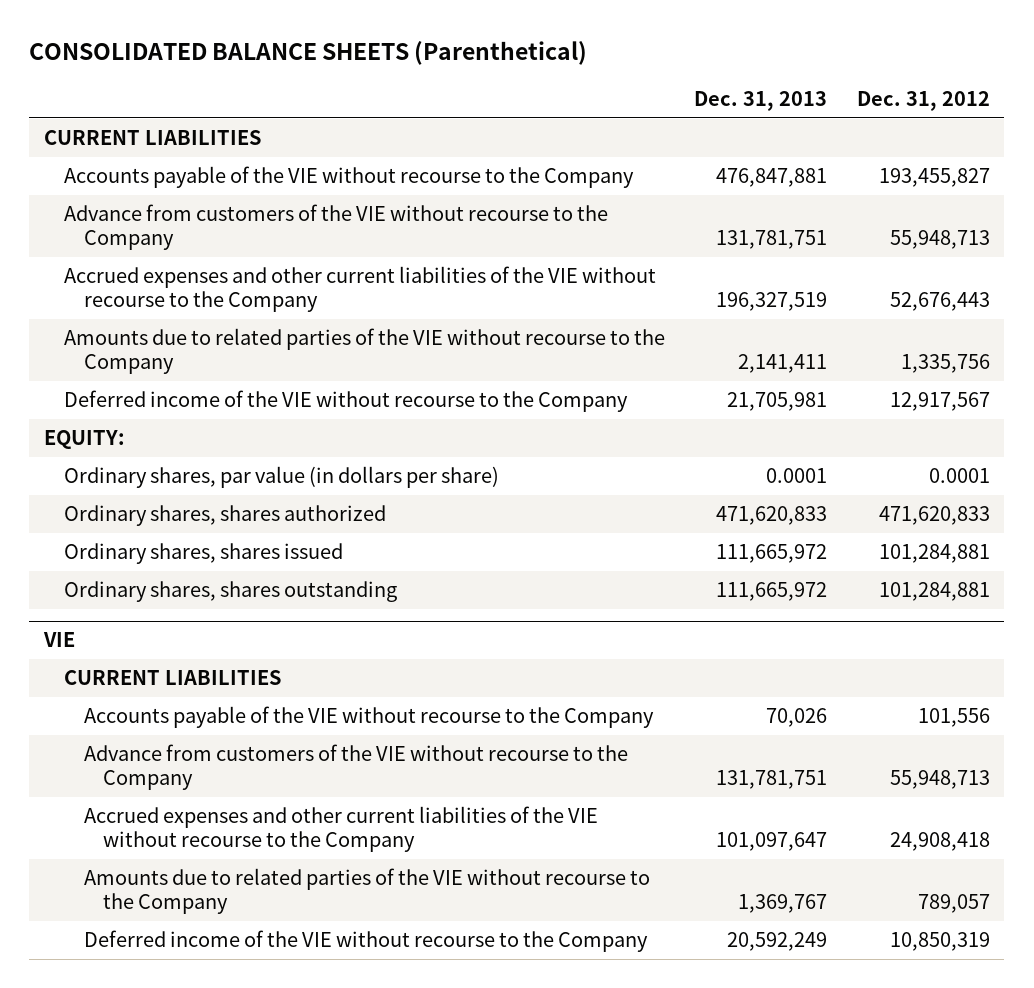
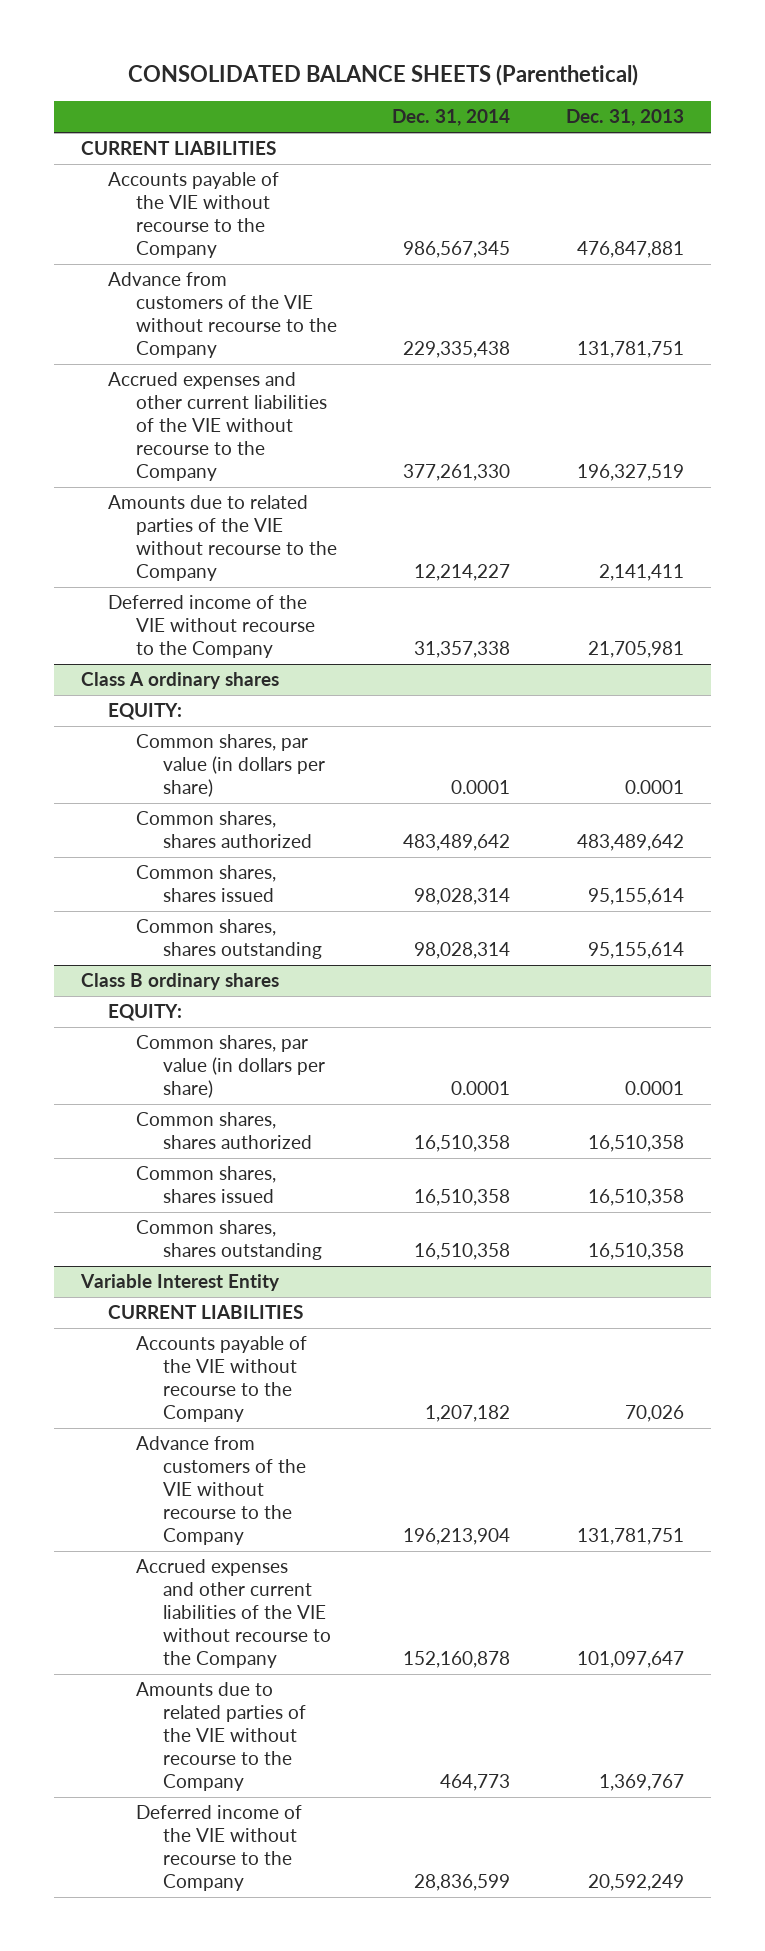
- | Dec. 31, 2013 | Dec. 31, 2012
+ | Dec. 31, 2014 | Dec. 31, 2013
+ Class A ordinary shares
- Ordinary shares, par value (in dollars per share) | 0.0001 | 0.0001
- Ordinary shares, shares authorized | 471,620,833 | 471,620,833
- Ordinary shares, shares issued | 111,665,972 | 101,284,881
- Ordinary shares, shares outstanding | 111,665,972 | 101,284,881
- VIE
+ Common shares, par value (in dollars per share) | 0.0001 | 0.0001
+ Common shares, shares authorized | 483,489,642 | 483,489,642
+ Common shares, shares issued | 98,028,314 | 95,155,614
+ Common shares, shares outstanding | 98,028,314 | 95,155,614
+ Class B ordinary shares
+ EQUITY:
+ Common shares, par value (in dollars per share) | 0.0001 | 0.0001
+ Common shares, shares authorized | 16,510,358 | 16,510,358
+ Common shares, shares issued | 16,510,358 | 16,510,358
+ Common shares, shares outstanding | 16,510,358 | 16,510,358
+ Variable Interest Entity

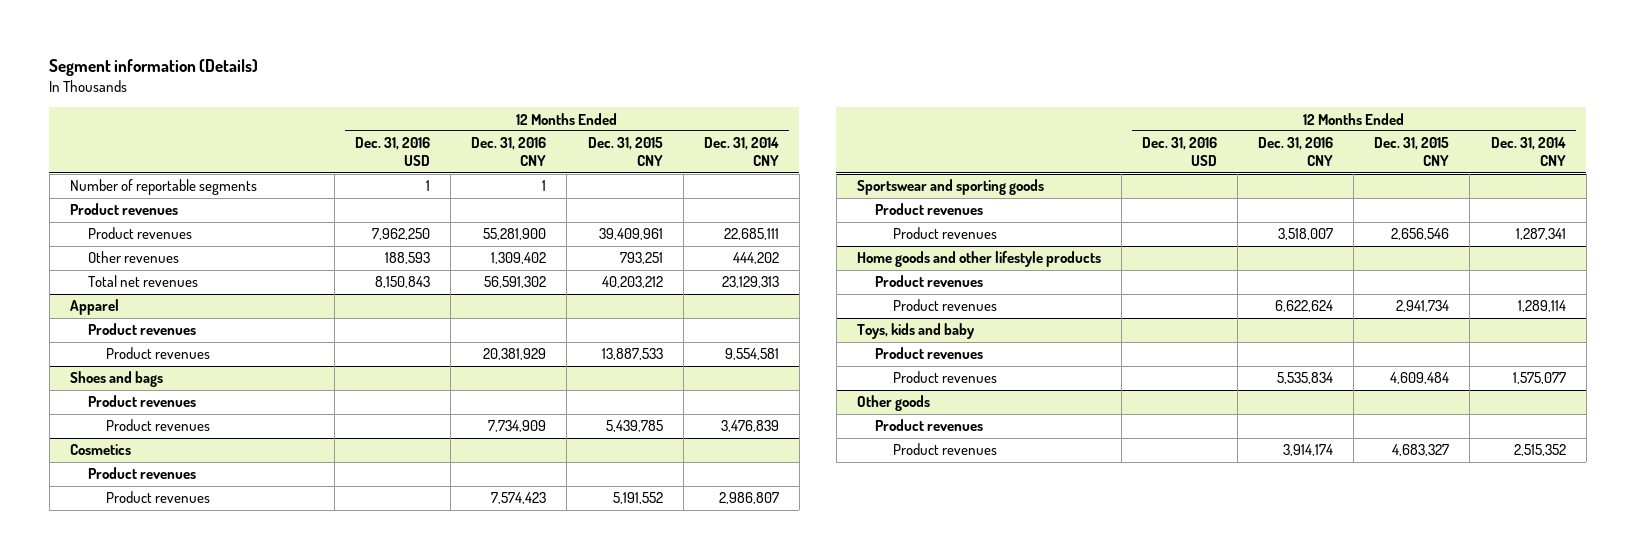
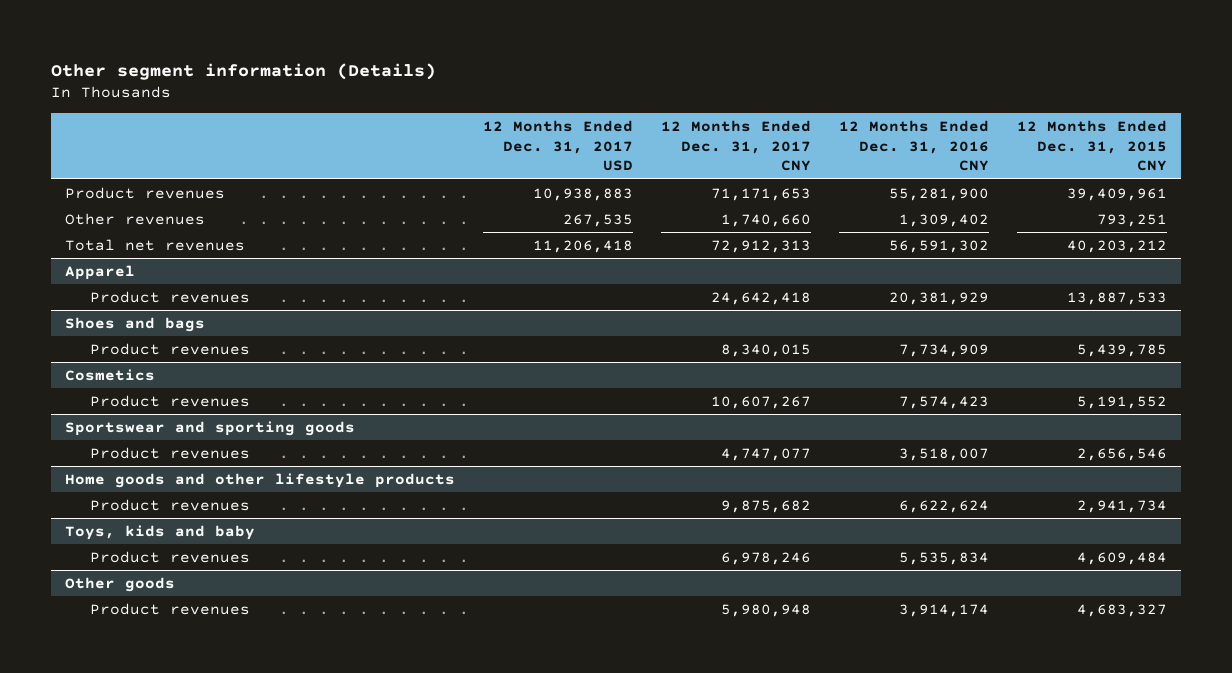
- Segment information (Details)
+ Other segment information (Details)
- | 12 Months Ended Dec. 31, 2016 USD | 12 Months Ended Dec. 31, 2016 CNY | 12 Months Ended Dec. 31, 2015 CNY | 12 Months Ended Dec. 31, 2014 CNY
+ | 12 Months Ended Dec. 31, 2017 USD | 12 Months Ended Dec. 31, 2017 CNY | 12 Months Ended Dec. 31, 2016 CNY | 12 Months Ended Dec. 31, 2015 CNY
- Number of reportable segments | 1 | 1 | |
- Product revenues
@ Apparel
- Product revenues
@ Shoes and bags
- Product revenues
@ Cosmetics
- Product revenues
@ Sportswear and sporting goods
- Product revenues
@ Home goods and other lifestyle products
- Product revenues
@ Toys, kids and baby
- Product revenues
@ Other goods
- Product revenues

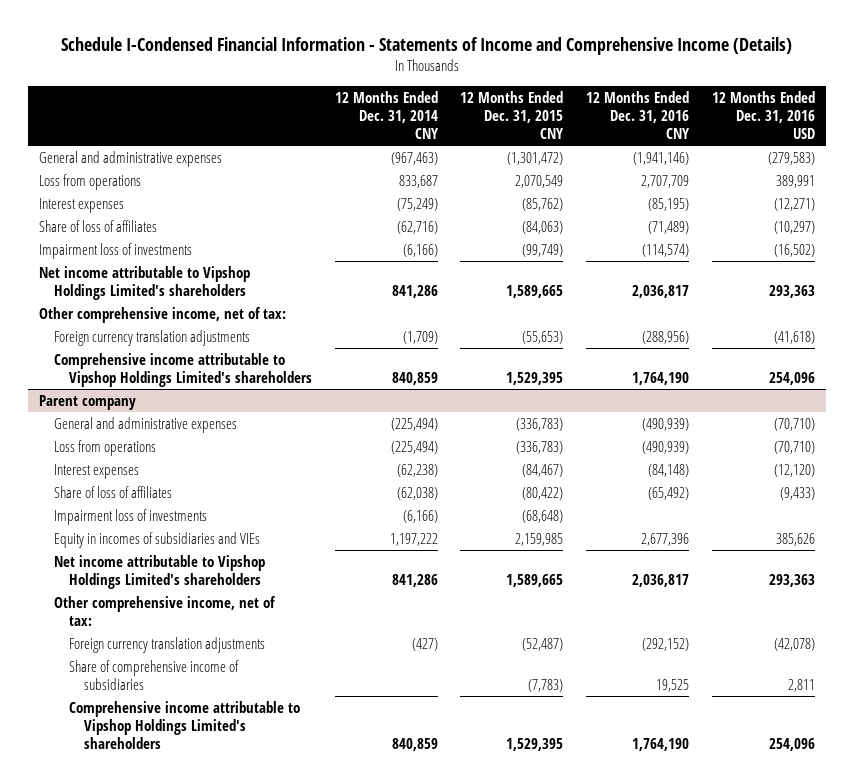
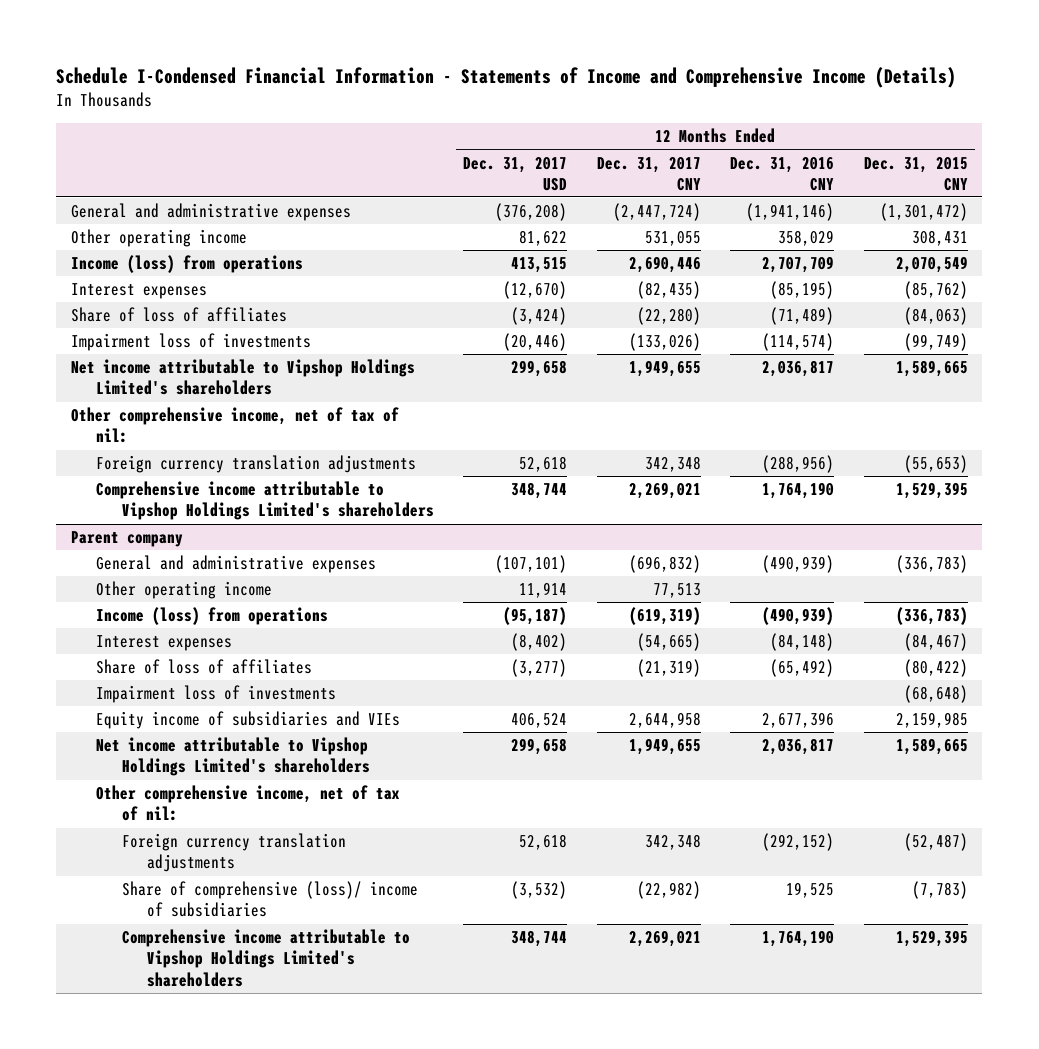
- | 12 Months Ended Dec. 31, 2014 CNY | 12 Months Ended Dec. 31, 2015 CNY | 12 Months Ended Dec. 31, 2016 CNY | 12 Months Ended Dec. 31, 2016 USD
+ | 12 Months Ended Dec. 31, 2017 USD | 12 Months Ended Dec. 31, 2017 CNY | 12 Months Ended Dec. 31, 2016 CNY | 12 Months Ended Dec. 31, 2015 CNY
- Loss from operations | 833,687 | 2,070,549 | 2,707,709 | 389,991
+ Other operating income | 81,622 | 531,055 | 358,029 | 308,431
+ Income (loss) from operations | 413,515 | 2,690,446 | 2,707,709 | 2,070,549
- Other comprehensive income, net of tax:
+ Other comprehensive income, net of tax of nil:
@ Parent company
- Loss from operations | (225,494) | (336,783) | (490,939) | (70,710)
+ Other operating income | 11,914 | 77,513 | |
+ Income (loss) from operations | (95,187) | (619,319) | (490,939) | (336,783)
- Equity in incomes of subsidiaries and VIEs | 1,197,222 | 2,159,985 | 2,677,396 | 385,626
+ Equity income of subsidiaries and VIEs | 406,524 | 2,644,958 | 2,677,396 | 2,159,985
- Other comprehensive income, net of tax:
+ Other comprehensive income, net of tax of nil:
- Share of comprehensive income of subsidiaries | | (7,783) | 19,525 | 2,811
+ Share of comprehensive (loss)/ income of subsidiaries | (3,532) | (22,982) | 19,525 | (7,783)

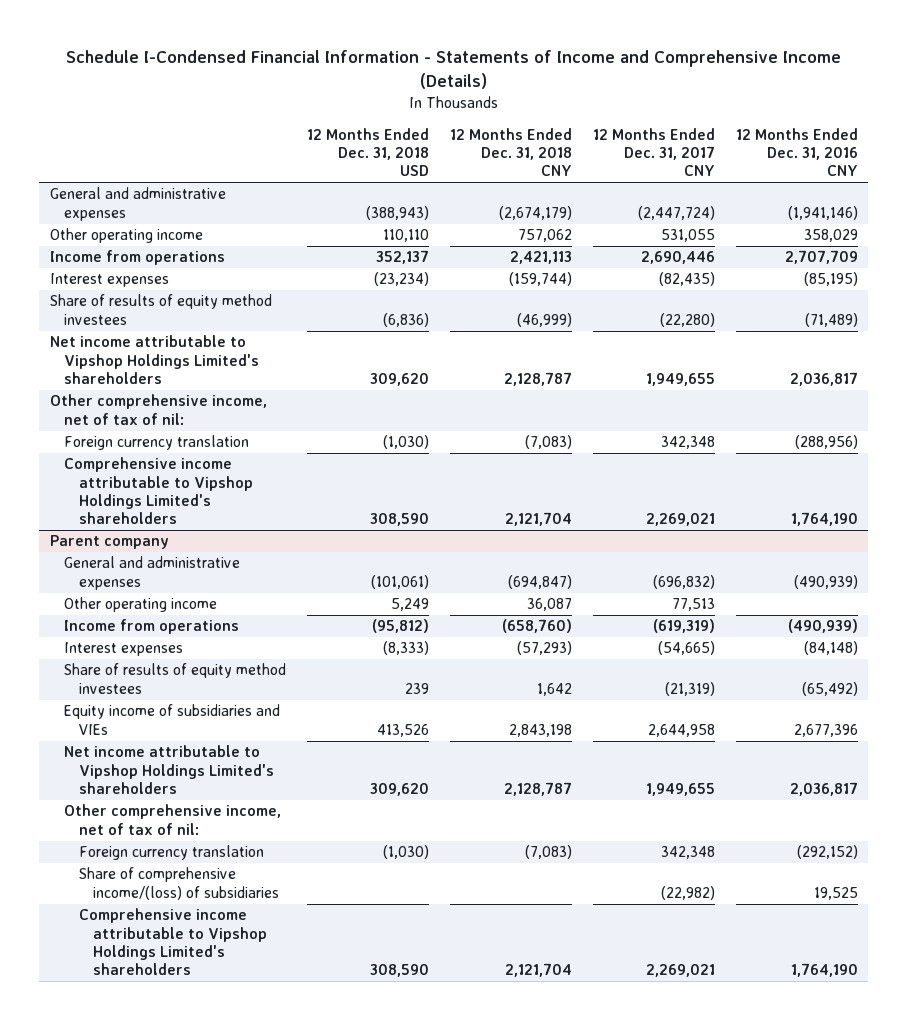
- | 12 Months Ended Dec. 31, 2017 USD | 12 Months Ended Dec. 31, 2017 CNY | 12 Months Ended Dec. 31, 2016 CNY | 12 Months Ended Dec. 31, 2015 CNY
+ | 12 Months Ended Dec. 31, 2018 USD | 12 Months Ended Dec. 31, 2018 CNY | 12 Months Ended Dec. 31, 2017 CNY | 12 Months Ended Dec. 31, 2016 CNY
- Income (loss) from operations | 413,515 | 2,690,446 | 2,707,709 | 2,070,549
+ Income from operations | 352,137 | 2,421,113 | 2,690,446 | 2,707,709
- Share of loss of affiliates | (3,424) | (22,280) | (71,489) | (84,063)
- Impairment loss of investments | (20,446) | (133,026) | (114,574) | (99,749)
+ Share of results of equity method investees | (6,836) | (46,999) | (22,280) | (71,489)
- Foreign currency translation adjustments | 52,618 | 342,348 | (288,956) | (55,653)
+ Foreign currency translation | (1,030) | (7,083) | 342,348 | (288,956)
@ Parent company
- Income (loss) from operations | (95,187) | (619,319) | (490,939) | (336,783)
+ Income from operations | (95,812) | (658,760) | (619,319) | (490,939)
- Share of loss of affiliates | (3,277) | (21,319) | (65,492) | (80,422)
- Impairment loss of investments | | | | (68,648)
+ Share of results of equity method investees | 239 | 1,642 | (21,319) | (65,492)
- Foreign currency translation adjustments | 52,618 | 342,348 | (292,152) | (52,487)
- Share of comprehensive (loss)/ income of subsidiaries | (3,532) | (22,982) | 19,525 | (7,783)
+ Foreign currency translation | (1,030) | (7,083) | 342,348 | (292,152)
+ Share of comprehensive income/(loss) of subsidiaries | | | (22,982) | 19,525

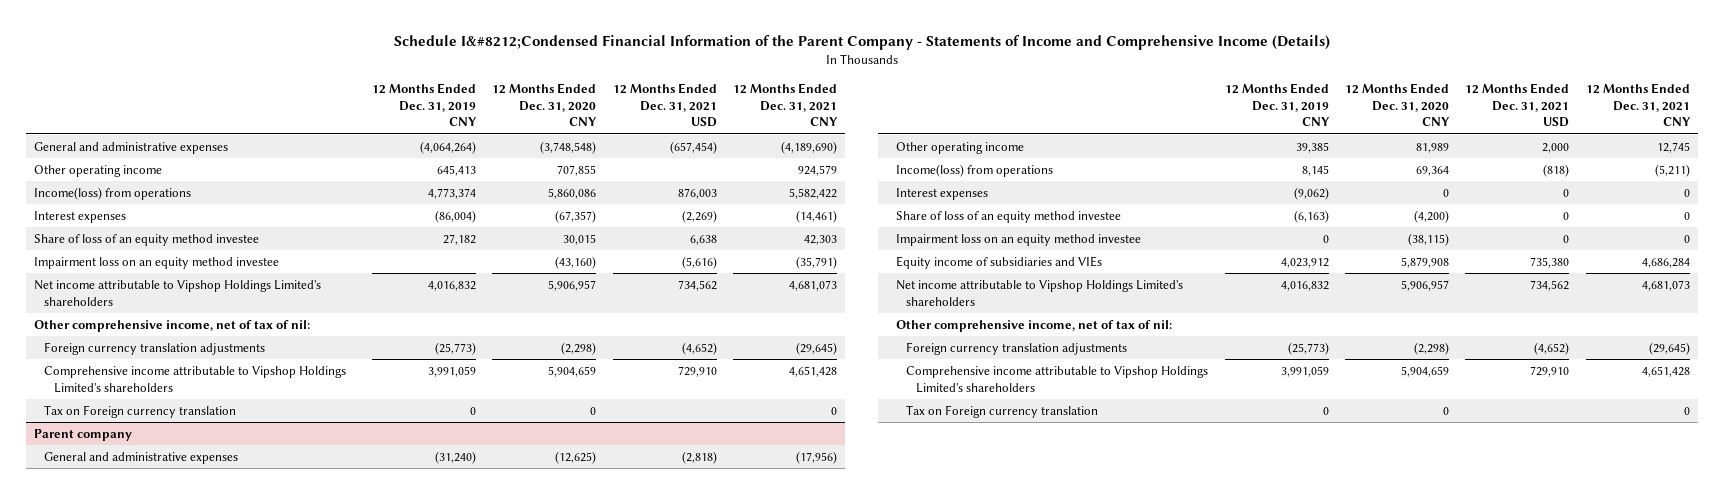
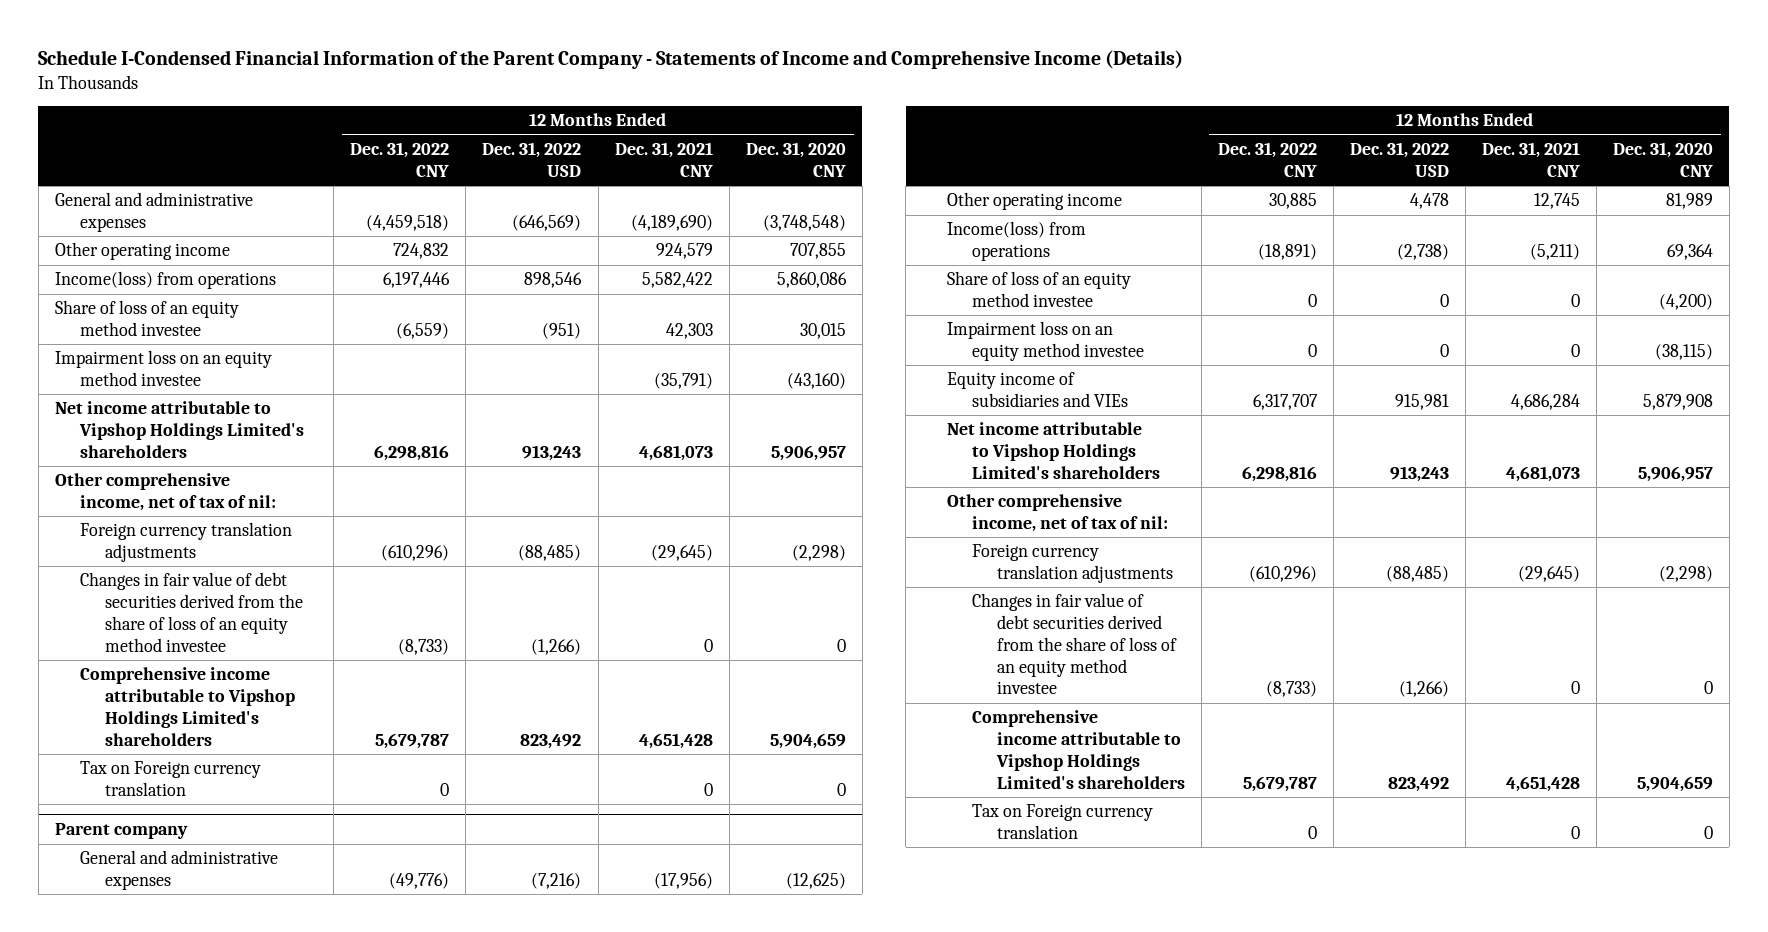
- Schedule I&#8212;Condensed Financial Information of the Parent Company - Statements of Income and Comprehensive Income (Details)
+ Schedule I-Condensed Financial Information of the Parent Company - Statements of Income and Comprehensive Income (Details)
- | 12 Months Ended Dec. 31, 2019 CNY | 12 Months Ended Dec. 31, 2020 CNY | 12 Months Ended Dec. 31, 2021 USD | 12 Months Ended Dec. 31, 2021 CNY
+ | 12 Months Ended Dec. 31, 2022 CNY | 12 Months Ended Dec. 31, 2022 USD | 12 Months Ended Dec. 31, 2021 CNY | 12 Months Ended Dec. 31, 2020 CNY
- Interest expenses | (86,004) | (67,357) | (2,269) | (14,461)
+ Changes in fair value of debt securities derived from the share of loss of an equity method investee | (8,733) | (1,266) | 0 | 0
@ Parent company
- Interest expenses | (9,062) | 0 | 0 | 0
+ Changes in fair value of debt securities derived from the share of loss of an equity method investee | (8,733) | (1,266) | 0 | 0

